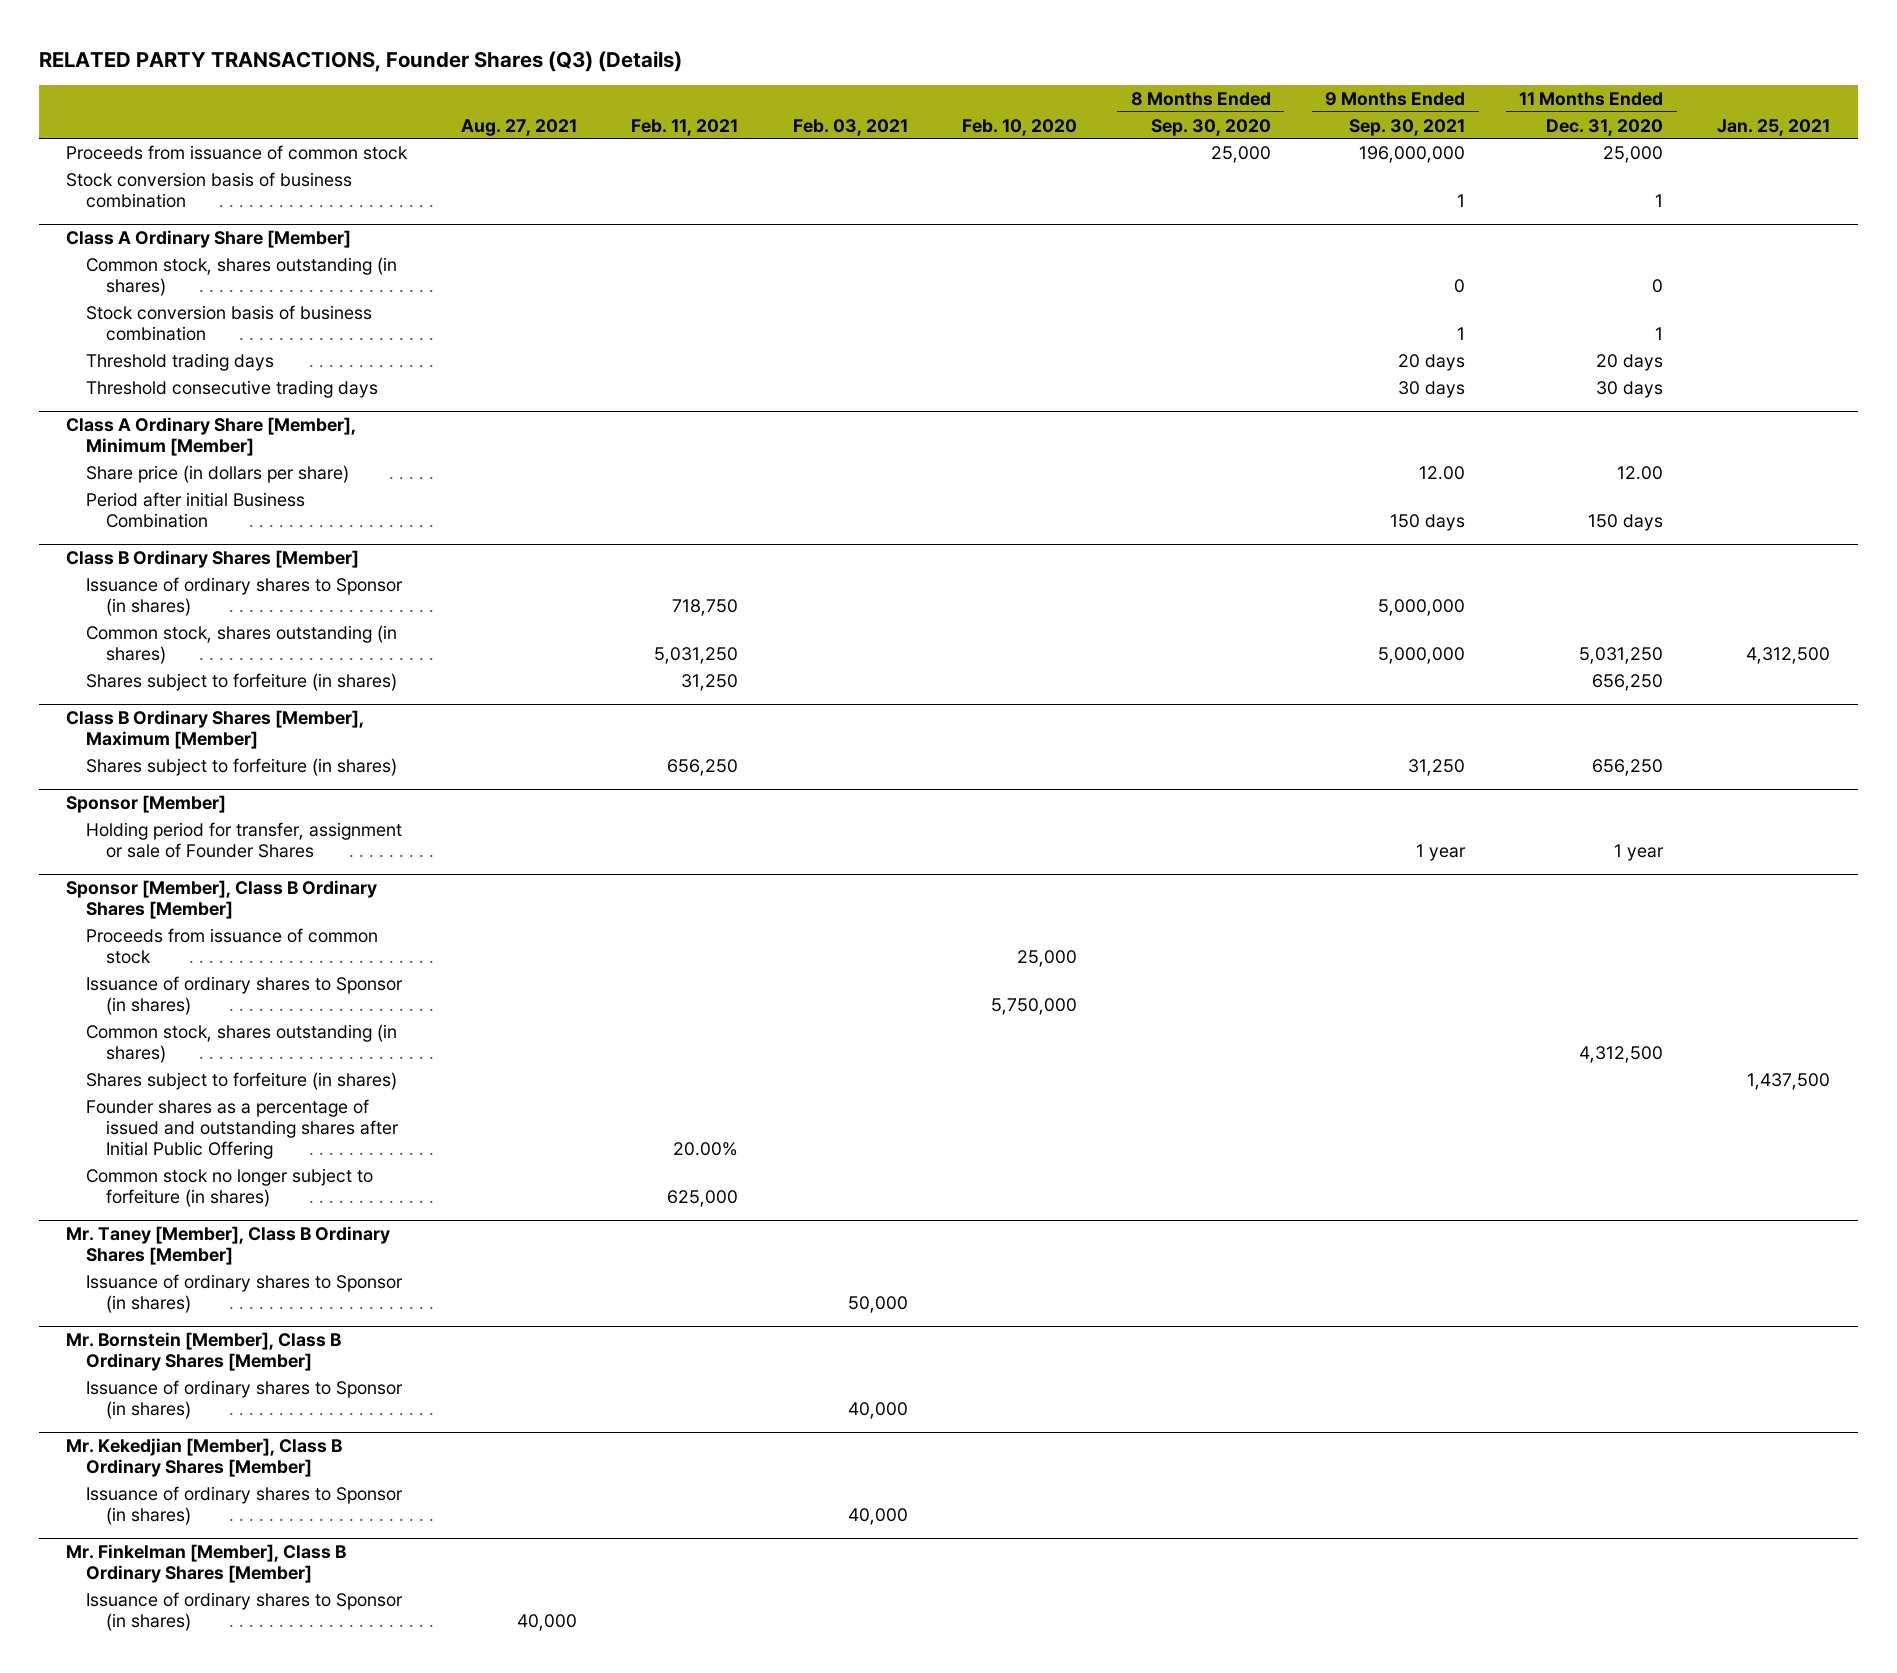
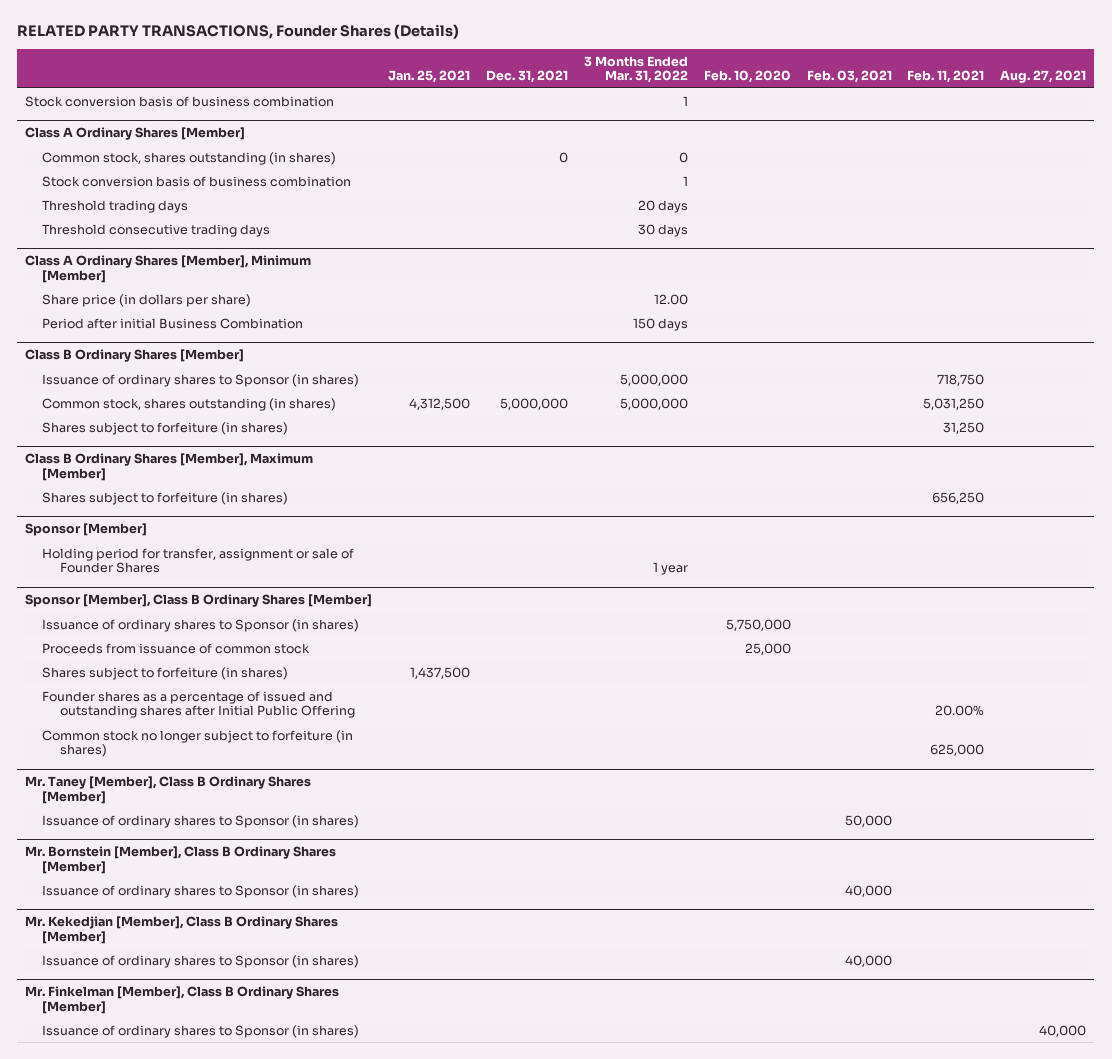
- RELATED PARTY TRANSACTIONS, Founder Shares (Q3) (Details)
+ RELATED PARTY TRANSACTIONS, Founder Shares (Details)
- | Aug. 27, 2021 | Feb. 11, 2021 | Feb. 03, 2021 | Feb. 10, 2020 | 8 Months Ended Sep. 30, 2020 | 9 Months Ended Sep. 30, 2021 | 11 Months Ended Dec. 31, 2020 | Jan. 25, 2021
+ | Jan. 25, 2021 | Dec. 31, 2021 | 3 Months Ended Mar. 31, 2022 | Feb. 10, 2020 | Feb. 03, 2021 | Feb. 11, 2021 | Aug. 27, 2021
- Proceeds from issuance of common stock | | | | | 25,000 | 196,000,000 | 25,000 |
- Class A Ordinary Share [Member]
+ Class A Ordinary Shares [Member]
- Class A Ordinary Share [Member], Minimum [Member]
+ Class A Ordinary Shares [Member], Minimum [Member]
@ Sponsor [Member], Class B Ordinary Shares [Member]
- Common stock, shares outstanding (in shares) | | | | | | | 4,312,500 |
moved down: Proceeds from issuance of common stock | | | | 25,000 | | |

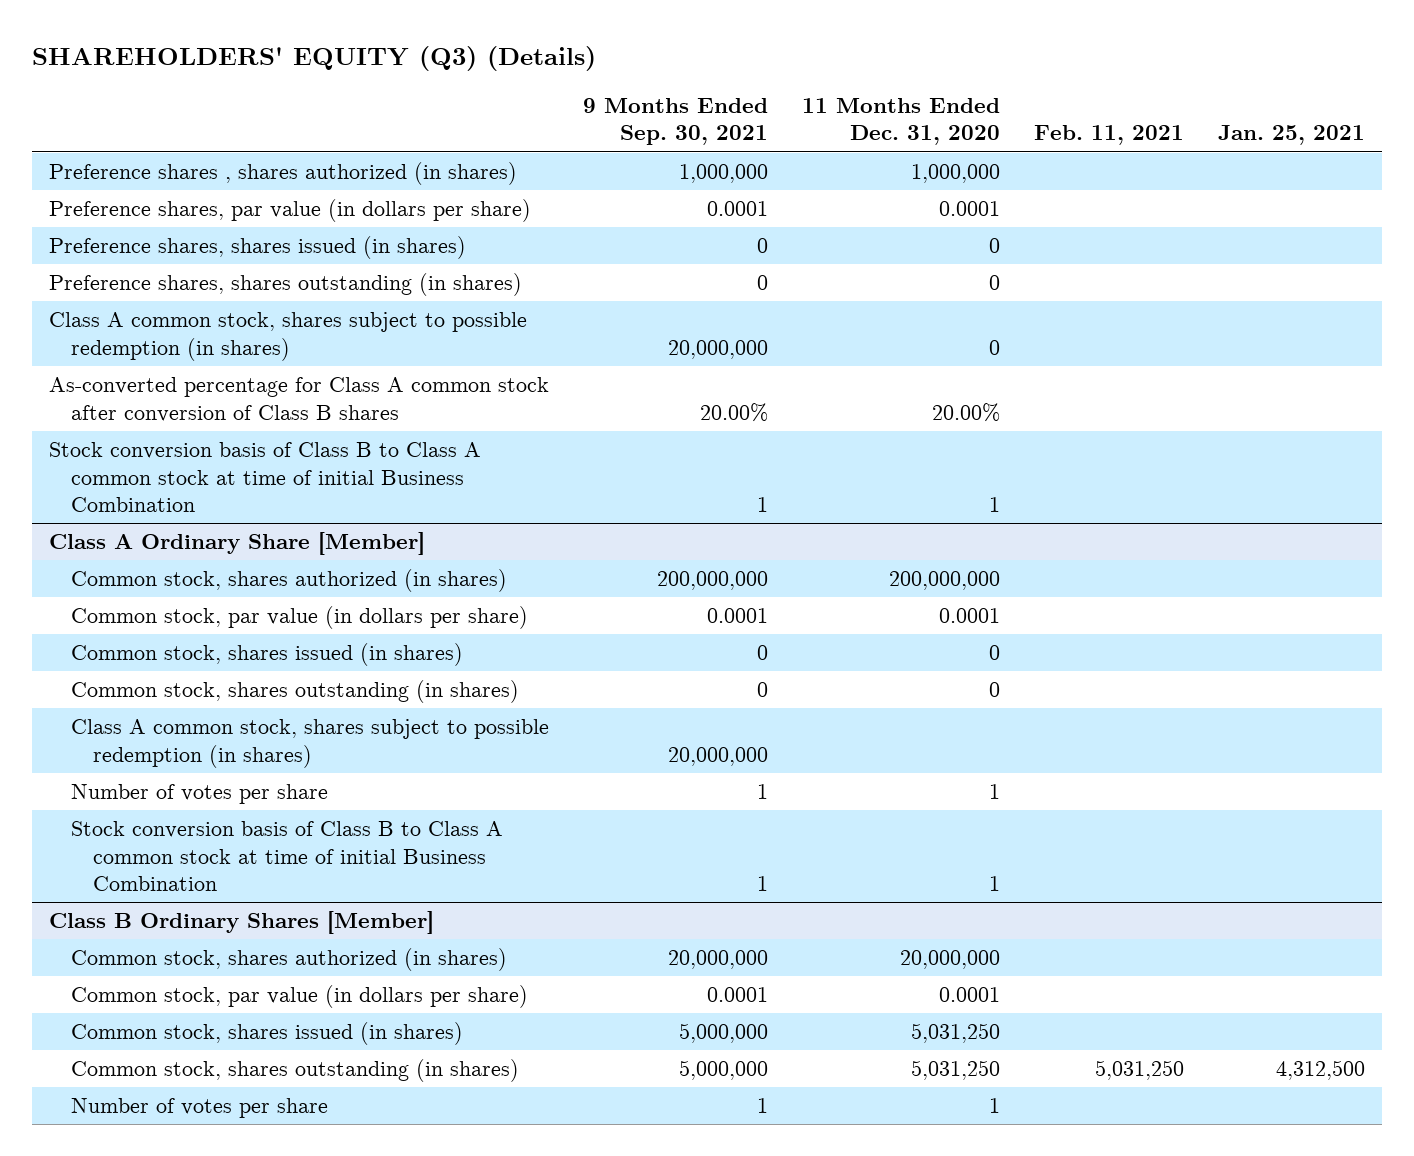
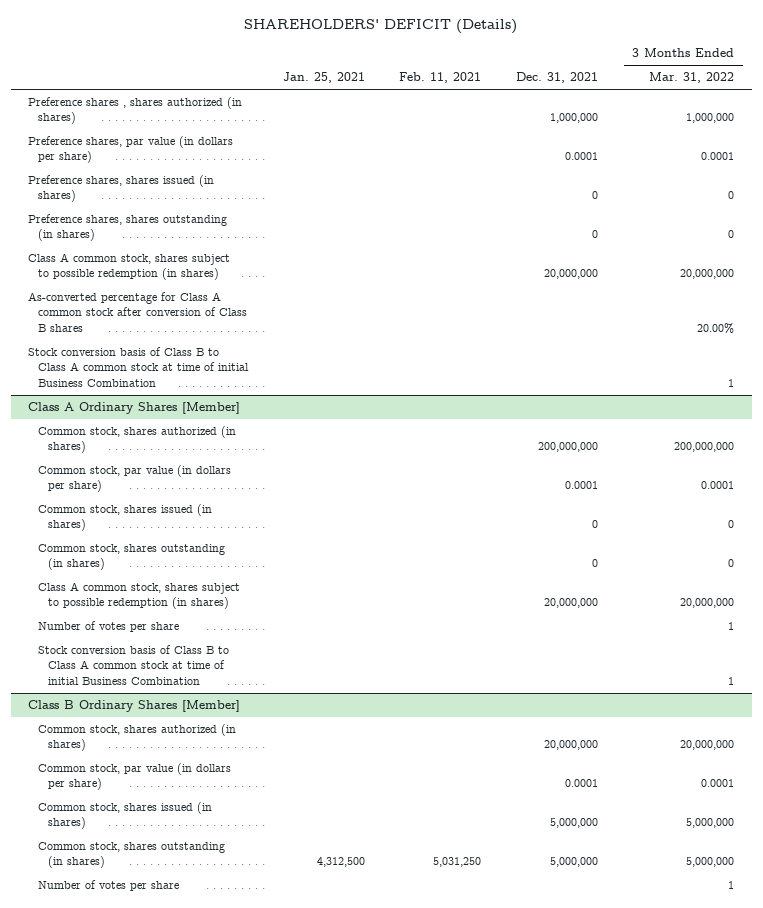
- SHAREHOLDERS' EQUITY (Q3) (Details)
+ SHAREHOLDERS' DEFICIT (Details)
- | 9 Months Ended Sep. 30, 2021 | 11 Months Ended Dec. 31, 2020 | Feb. 11, 2021 | Jan. 25, 2021
+ | Jan. 25, 2021 | Feb. 11, 2021 | Dec. 31, 2021 | 3 Months Ended Mar. 31, 2022
- Class A Ordinary Share [Member]
+ Class A Ordinary Shares [Member]

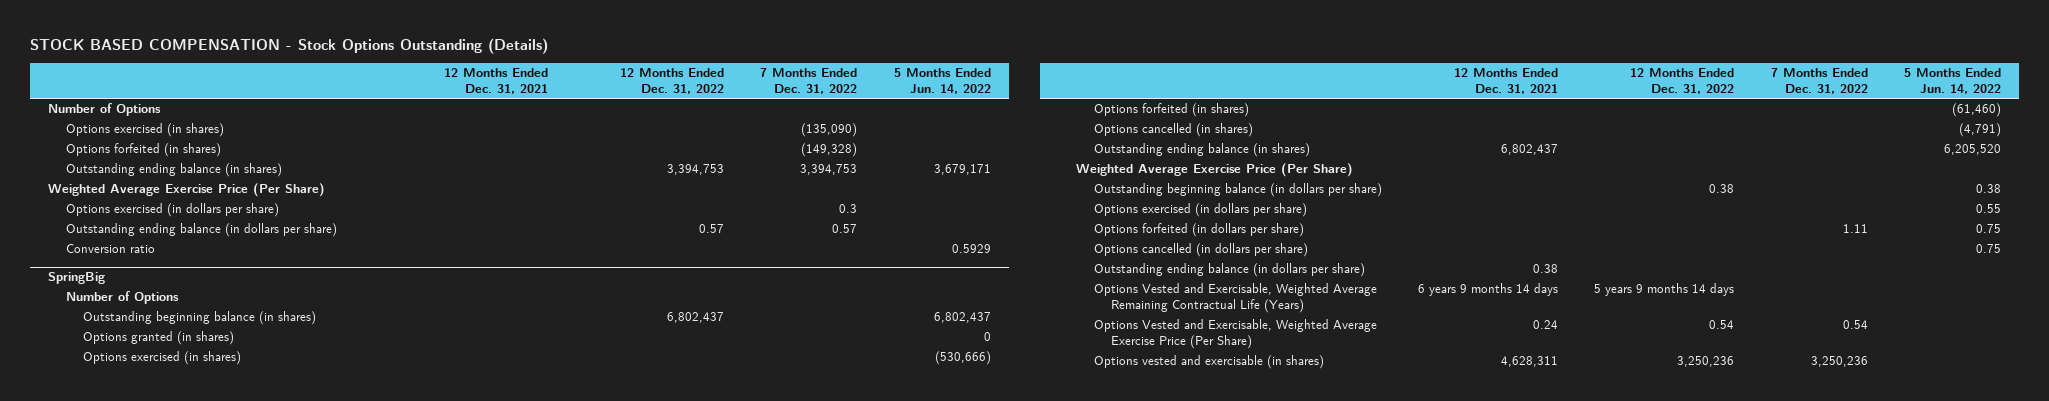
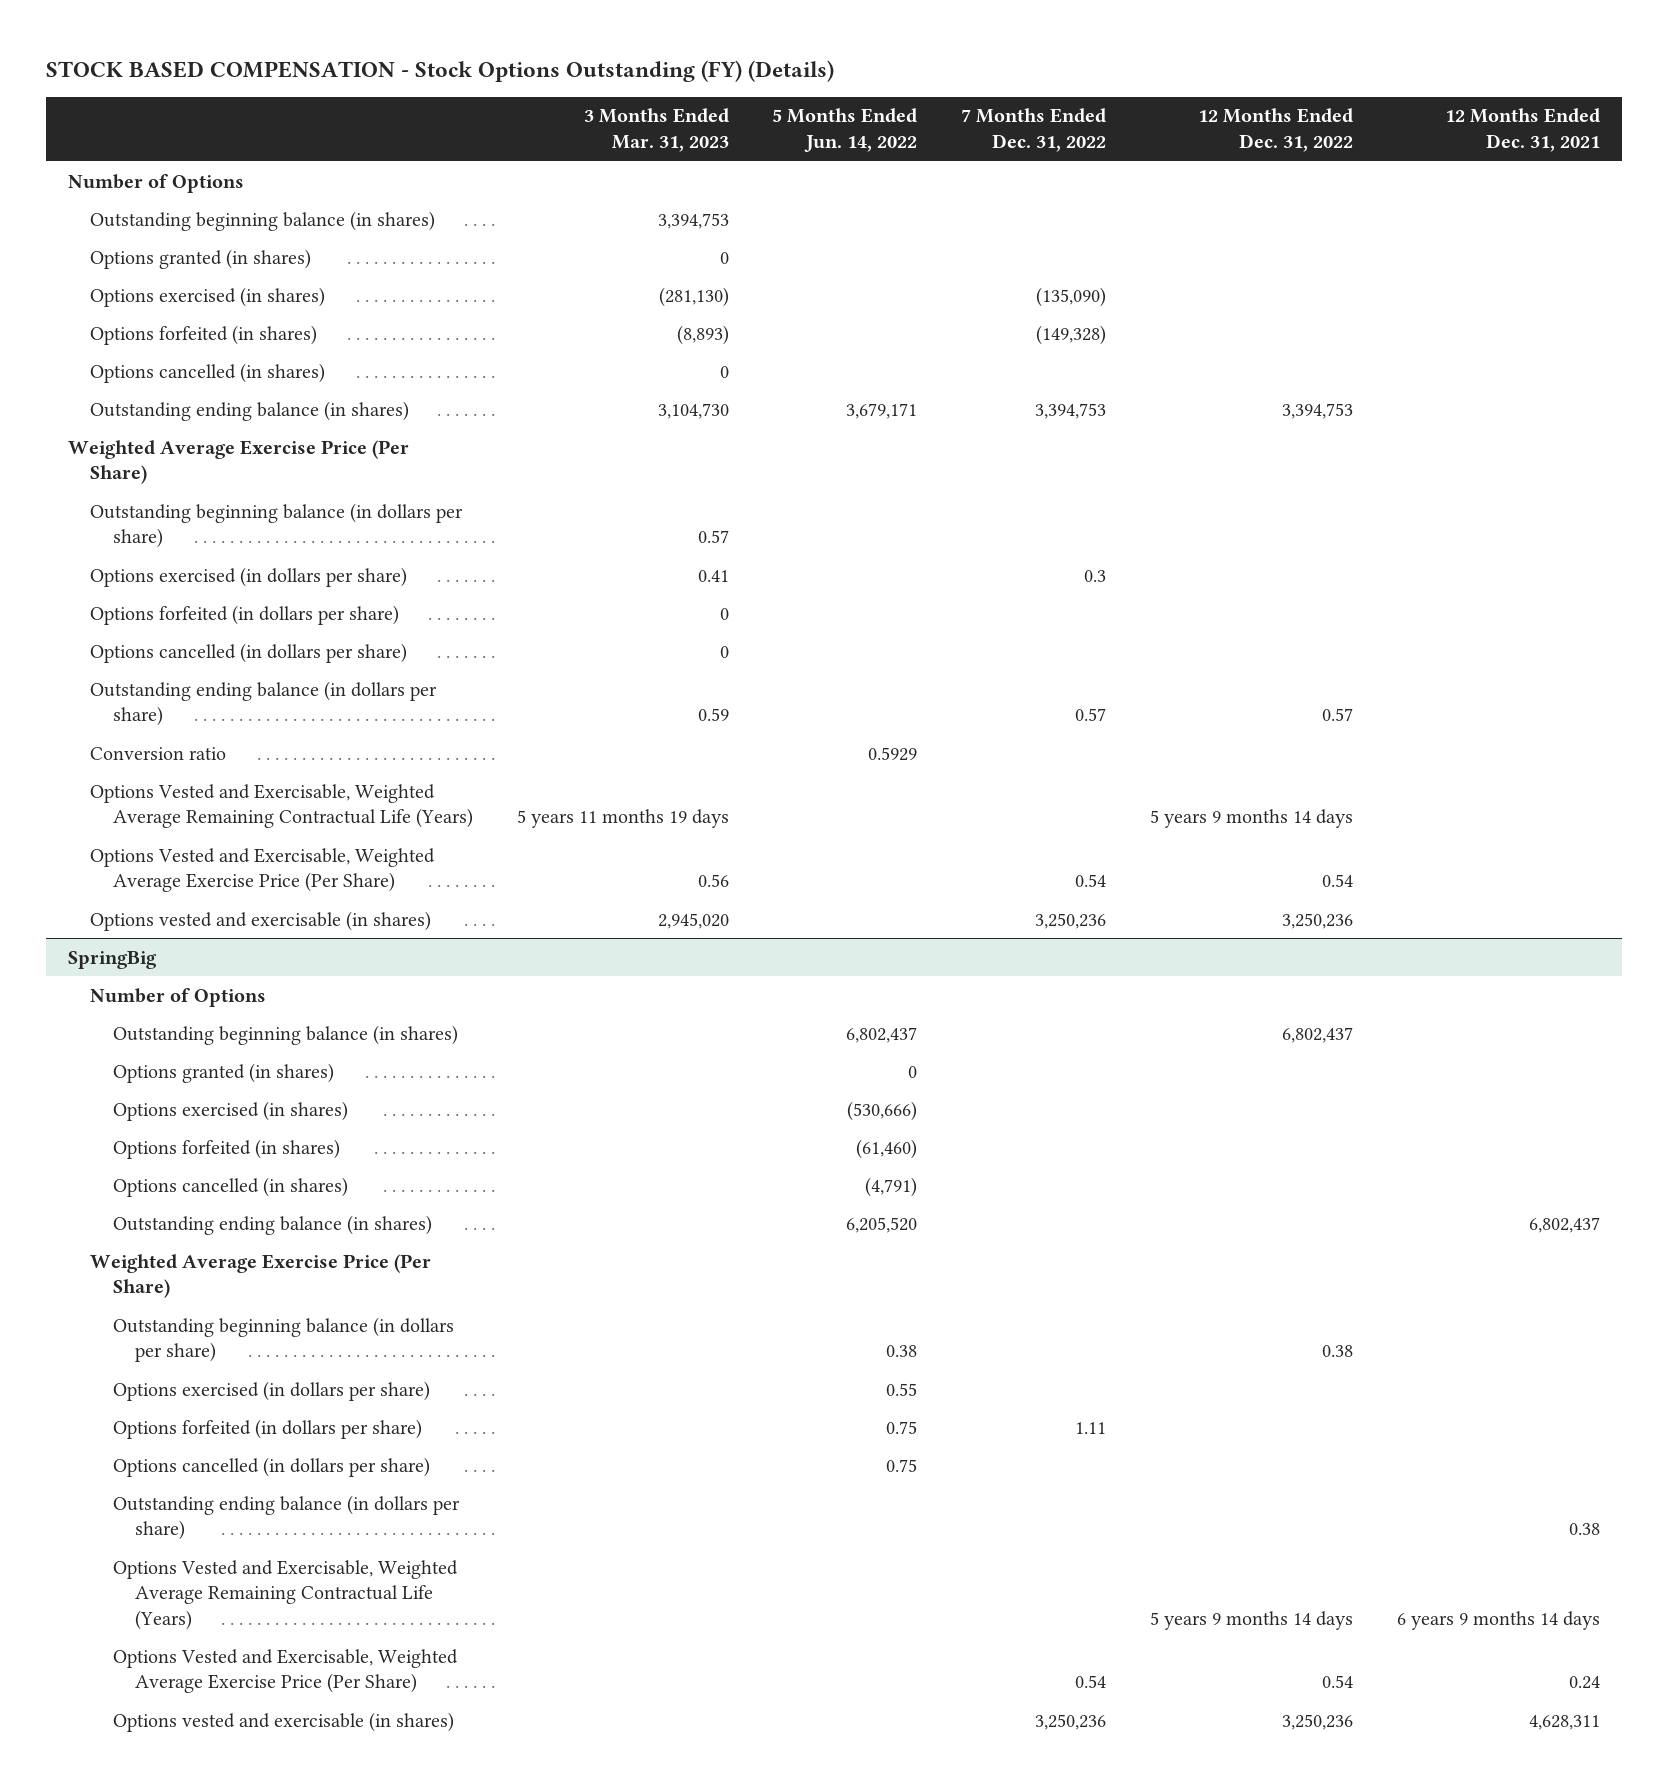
- STOCK BASED COMPENSATION - Stock Options Outstanding (Details)
+ STOCK BASED COMPENSATION - Stock Options Outstanding (FY) (Details)
- | 12 Months Ended Dec. 31, 2021 | 12 Months Ended Dec. 31, 2022 | 7 Months Ended Dec. 31, 2022 | 5 Months Ended Jun. 14, 2022
+ | 3 Months Ended Mar. 31, 2023 | 5 Months Ended Jun. 14, 2022 | 7 Months Ended Dec. 31, 2022 | 12 Months Ended Dec. 31, 2022 | 12 Months Ended Dec. 31, 2021
+ Outstanding beginning balance (in shares) | 3,394,753 | | | |
+ Options granted (in shares) | 0 | | | |
+ Options cancelled (in shares) | 0 | | | |
+ Outstanding beginning balance (in dollars per share) | 0.57 | | | |
+ Options forfeited (in dollars per share) | 0 | | | |
+ Options cancelled (in dollars per share) | 0 | | | |
+ Options Vested and Exercisable, Weighted Average Remaining Contractual Life (Years) | 5 years 11 months 19 days | | | 5 years 9 months 14 days |
+ Options Vested and Exercisable, Weighted Average Exercise Price (Per Share) | 0.56 | | 0.54 | 0.54 |
+ Options vested and exercisable (in shares) | 2,945,020 | | 3,250,236 | 3,250,236 |

